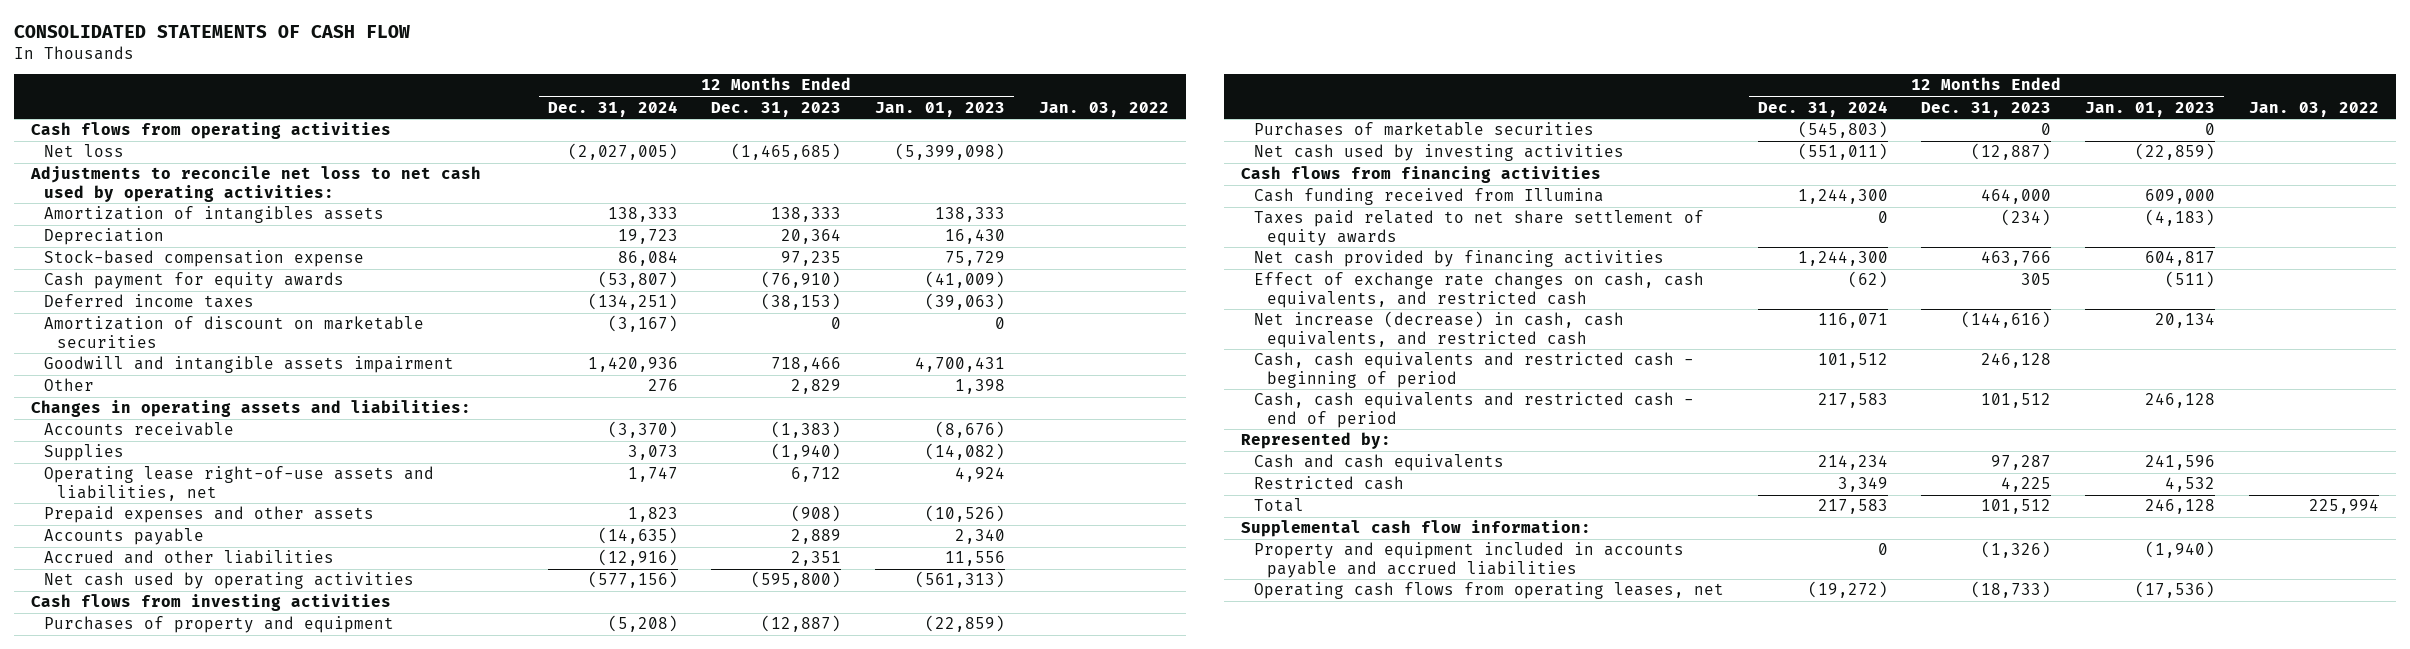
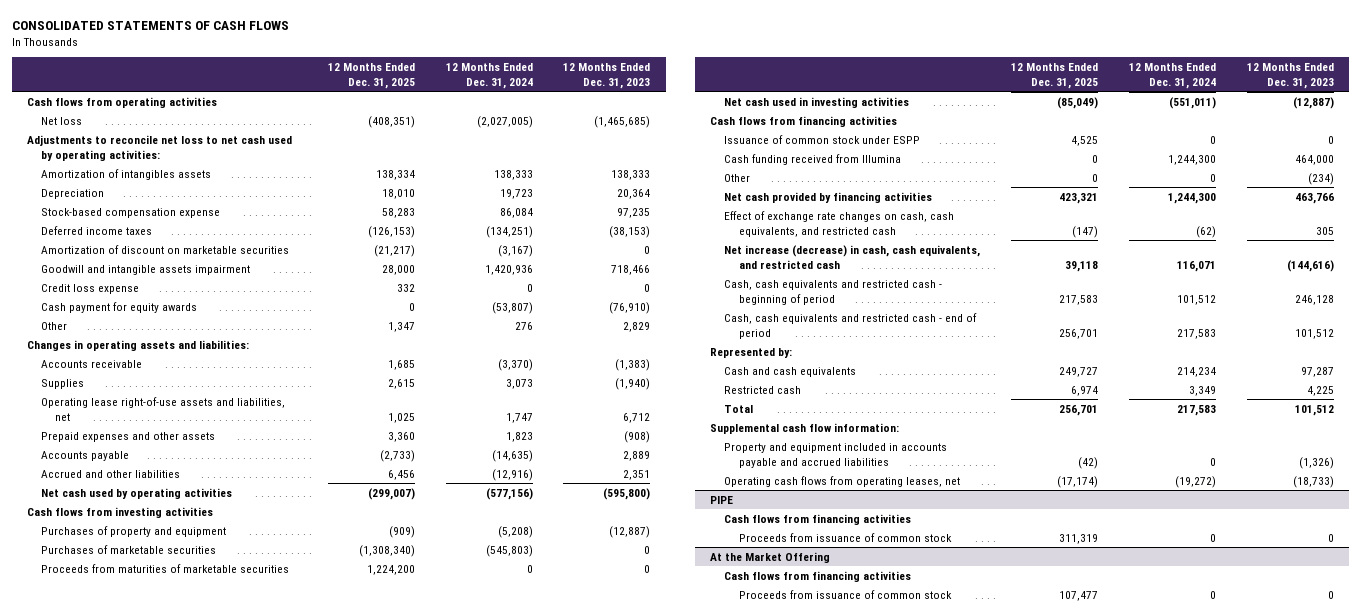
- CONSOLIDATED STATEMENTS OF CASH FLOW
+ CONSOLIDATED STATEMENTS OF CASH FLOWS
- | 12 Months Ended Dec. 31, 2024 | 12 Months Ended Dec. 31, 2023 | 12 Months Ended Jan. 01, 2023 | Jan. 03, 2022
+ | 12 Months Ended Dec. 31, 2025 | 12 Months Ended Dec. 31, 2024 | 12 Months Ended Dec. 31, 2023
+ Credit loss expense | 332 | 0 | 0
moved down: Cash payment for equity awards | 0 | (53,807) | (76,910)
- Net cash used by investing activities | (551,011) | (12,887) | (22,859) |
+ Proceeds from maturities of marketable securities | 1,224,200 | 0 | 0
+ Net cash used in investing activities | (85,049) | (551,011) | (12,887)
+ Issuance of common stock under ESPP | 4,525 | 0 | 0
- Taxes paid related to net share settlement of equity awards | 0 | (234) | (4,183) |
+ Other | 0 | 0 | (234)
+ PIPE
+ Cash flows from financing activities
+ Proceeds from issuance of common stock | 311,319 | 0 | 0
+ At the Market Offering
+ Cash flows from financing activities
+ Proceeds from issuance of common stock | 107,477 | 0 | 0

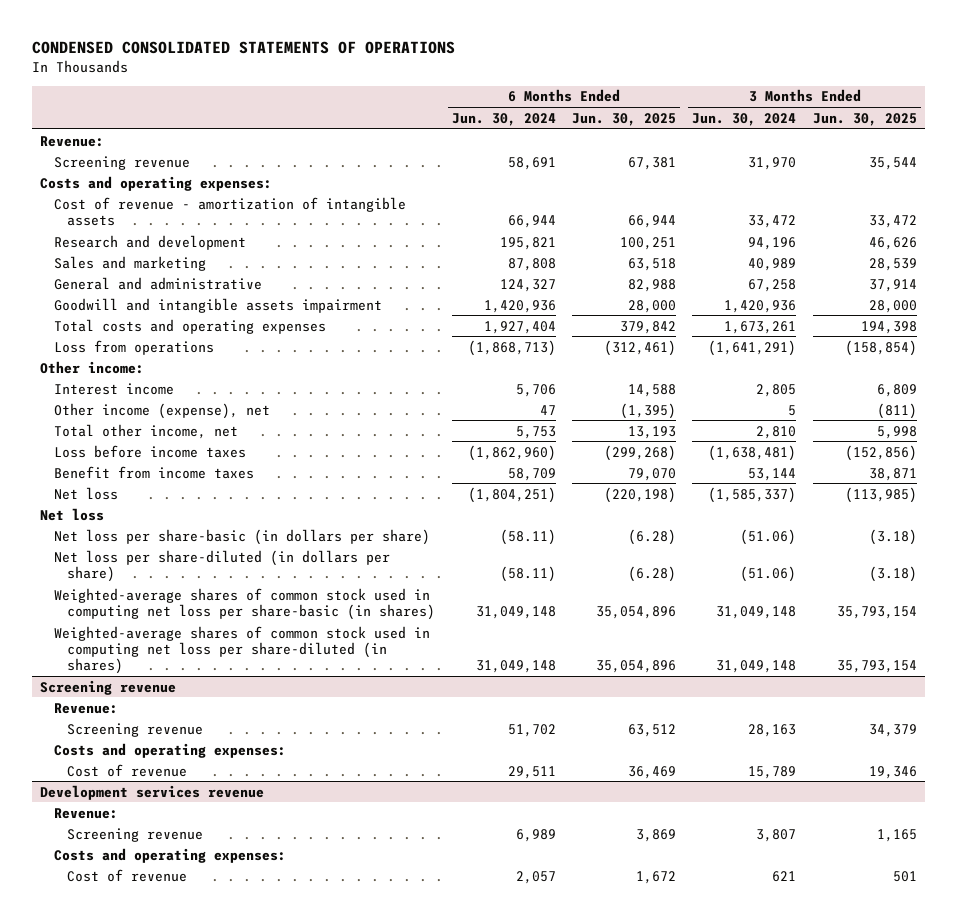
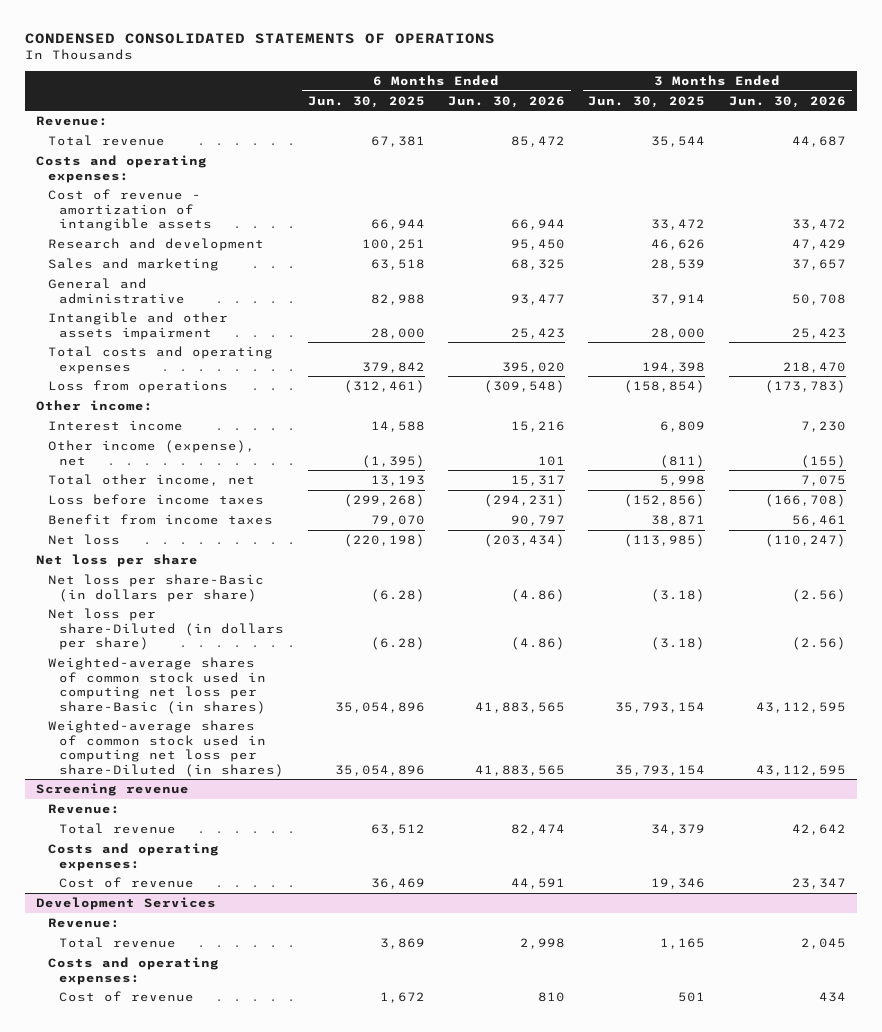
- | 6 Months Ended Jun. 30, 2024 | 6 Months Ended Jun. 30, 2025 | 3 Months Ended Jun. 30, 2024 | 3 Months Ended Jun. 30, 2025
+ | 6 Months Ended Jun. 30, 2025 | 6 Months Ended Jun. 30, 2026 | 3 Months Ended Jun. 30, 2025 | 3 Months Ended Jun. 30, 2026
- Screening revenue | 58,691 | 67,381 | 31,970 | 35,544
+ Total revenue | 67,381 | 85,472 | 35,544 | 44,687
- Goodwill and intangible assets impairment | 1,420,936 | 28,000 | 1,420,936 | 28,000
+ Intangible and other assets impairment | 28,000 | 25,423 | 28,000 | 25,423
- Net loss
- Net loss per share-basic (in dollars per share) | (58.11) | (6.28) | (51.06) | (3.18)
- Net loss per share-diluted (in dollars per share) | (58.11) | (6.28) | (51.06) | (3.18)
- Weighted-average shares of common stock used in computing net loss per share-basic (in shares) | 31,049,148 | 35,054,896 | 31,049,148 | 35,793,154
- Weighted-average shares of common stock used in computing net loss per share-diluted (in shares) | 31,049,148 | 35,054,896 | 31,049,148 | 35,793,154
+ Net loss per share
+ Net loss per share-Basic (in dollars per share) | (6.28) | (4.86) | (3.18) | (2.56)
+ Net loss per share-Diluted (in dollars per share) | (6.28) | (4.86) | (3.18) | (2.56)
+ Weighted-average shares of common stock used in computing net loss per share-Basic (in shares) | 35,054,896 | 41,883,565 | 35,793,154 | 43,112,595
+ Weighted-average shares of common stock used in computing net loss per share-Diluted (in shares) | 35,054,896 | 41,883,565 | 35,793,154 | 43,112,595
@ Screening revenue
- Screening revenue | 51,702 | 63,512 | 28,163 | 34,379
+ Total revenue | 63,512 | 82,474 | 34,379 | 42,642
- Development services revenue
+ Development Services
- Screening revenue | 6,989 | 3,869 | 3,807 | 1,165
+ Total revenue | 3,869 | 2,998 | 1,165 | 2,045

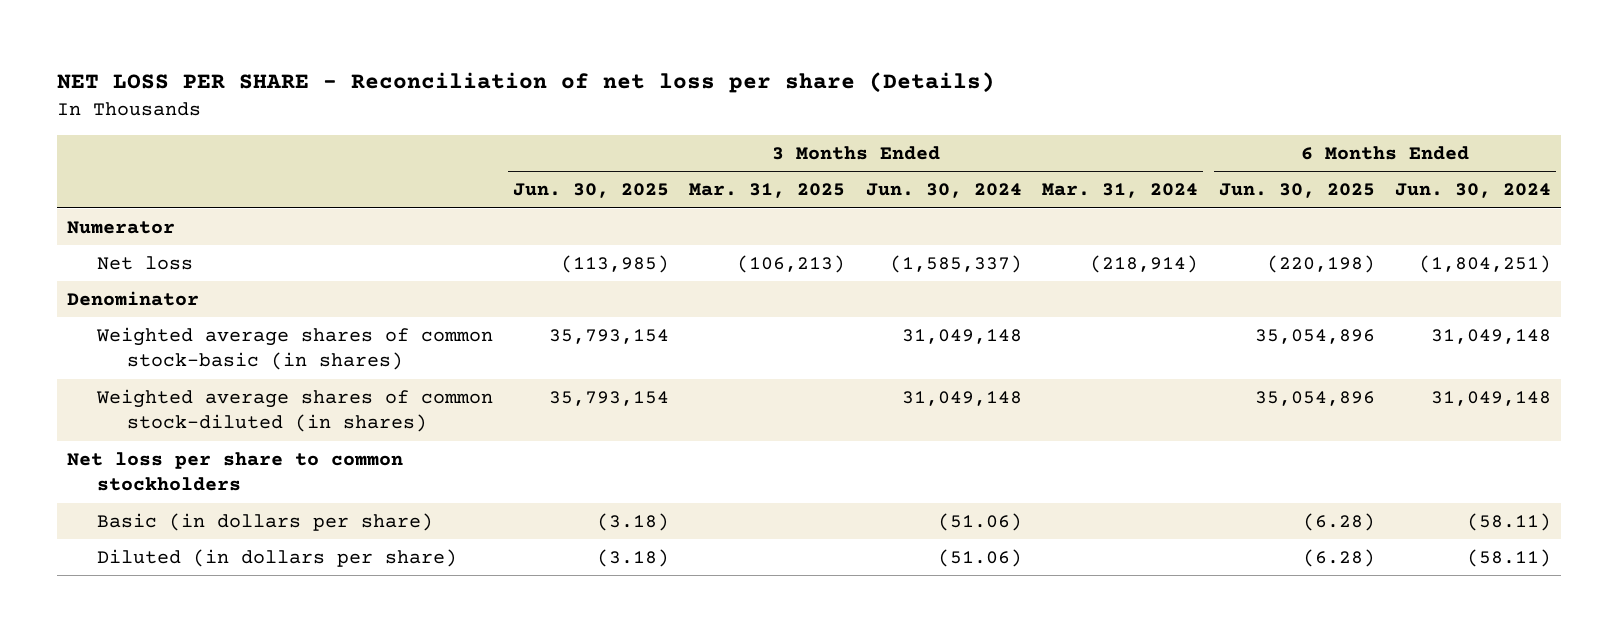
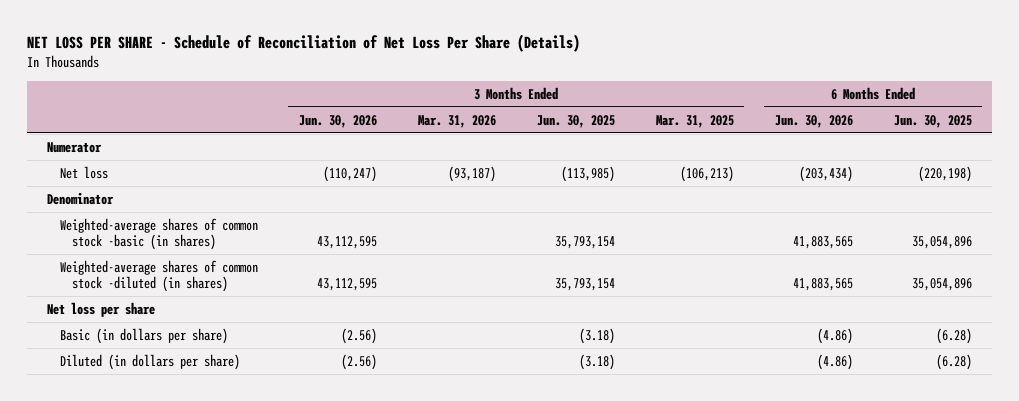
- NET LOSS PER SHARE - Reconciliation of net loss per share (Details)
+ NET LOSS PER SHARE - Schedule of Reconciliation of Net Loss Per Share (Details)
- | 3 Months Ended Jun. 30, 2025 | 3 Months Ended Mar. 31, 2025 | 3 Months Ended Jun. 30, 2024 | 3 Months Ended Mar. 31, 2024 | 6 Months Ended Jun. 30, 2025 | 6 Months Ended Jun. 30, 2024
+ | 3 Months Ended Jun. 30, 2026 | 3 Months Ended Mar. 31, 2026 | 3 Months Ended Jun. 30, 2025 | 3 Months Ended Mar. 31, 2025 | 6 Months Ended Jun. 30, 2026 | 6 Months Ended Jun. 30, 2025
- Weighted average shares of common stock-basic (in shares) | 35,793,154 | | 31,049,148 | | 35,054,896 | 31,049,148
- Weighted average shares of common stock-diluted (in shares) | 35,793,154 | | 31,049,148 | | 35,054,896 | 31,049,148
- Net loss per share to common stockholders
+ Weighted-average shares of common stock -basic (in shares) | 43,112,595 | | 35,793,154 | | 41,883,565 | 35,054,896
+ Weighted-average shares of common stock -diluted (in shares) | 43,112,595 | | 35,793,154 | | 41,883,565 | 35,054,896
+ Net loss per share

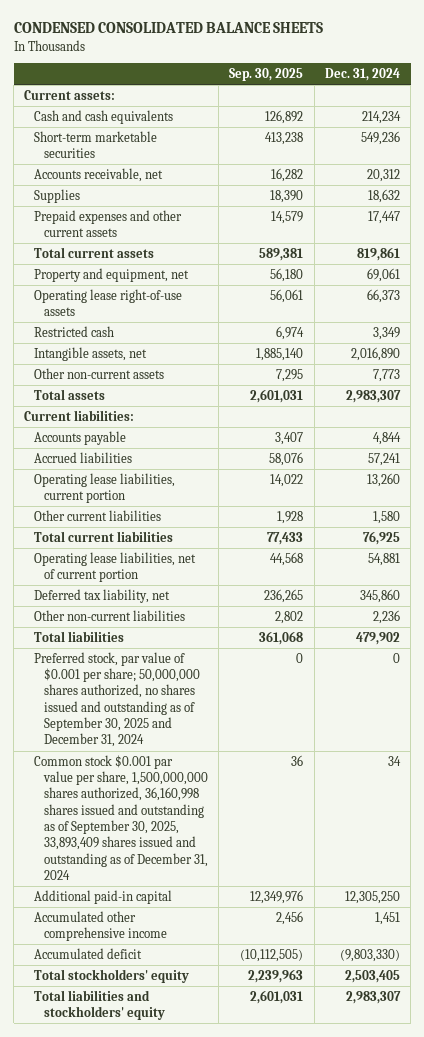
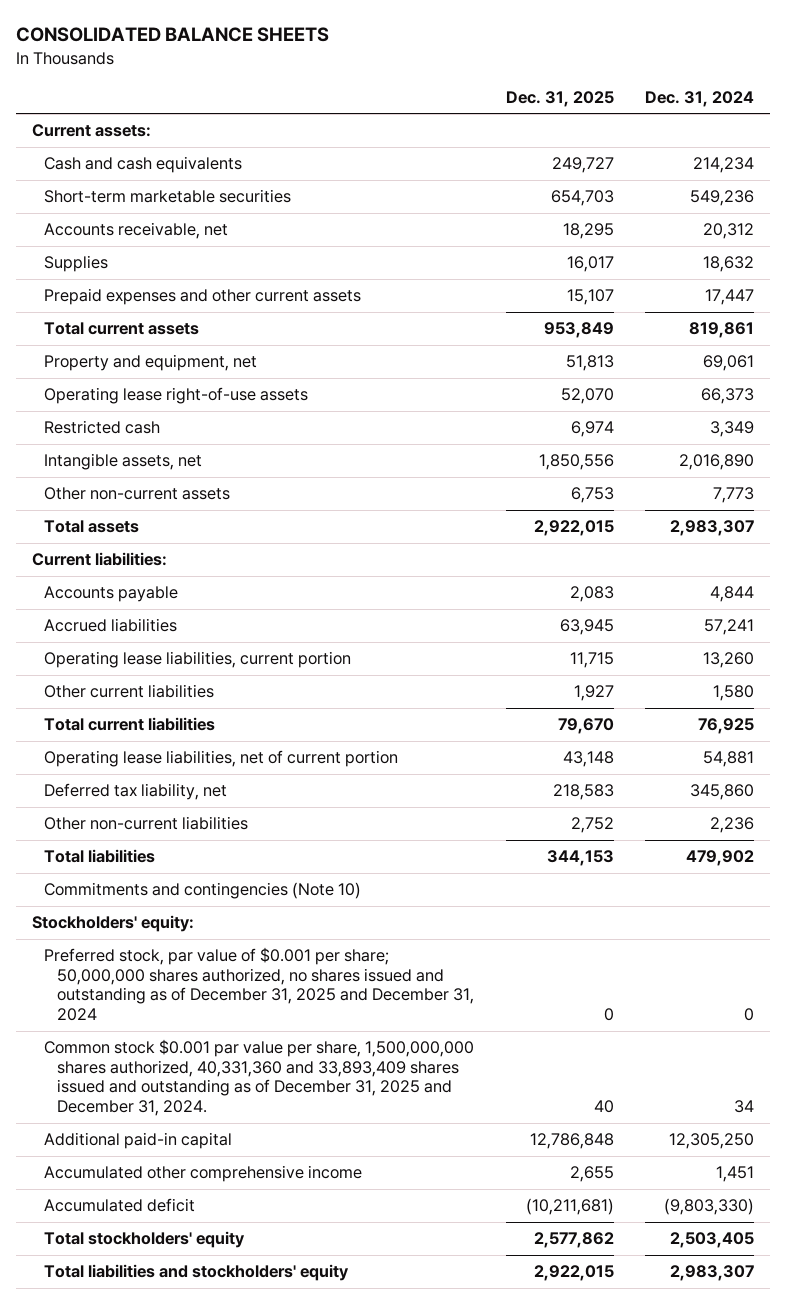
- CONDENSED CONSOLIDATED BALANCE SHEETS
+ CONSOLIDATED BALANCE SHEETS
- | Sep. 30, 2025 | Dec. 31, 2024
+ | Dec. 31, 2025 | Dec. 31, 2024
- Preferred stock, par value of $0.001 per share; 50,000,000 shares authorized, no shares issued and outstanding as of September 30, 2025 and December 31, 2024 | 0 | 0
- Common stock $0.001 par value per share, 1,500,000,000 shares authorized, 36,160,998 shares issued and outstanding as of September 30, 2025, 33,893,409 shares issued and outstanding as of December 31, 2024 | 36 | 34
+ Commitments and contingencies (Note 10)
+ Stockholders' equity:
+ Preferred stock, par value of $0.001 per share; 50,000,000 shares authorized, no shares issued and outstanding as of December 31, 2025 and December 31, 2024 | 0 | 0
+ Common stock $0.001 par value per share, 1,500,000,000 shares authorized, 40,331,360 and 33,893,409 shares issued and outstanding as of December 31, 2025 and December 31, 2024. | 40 | 34

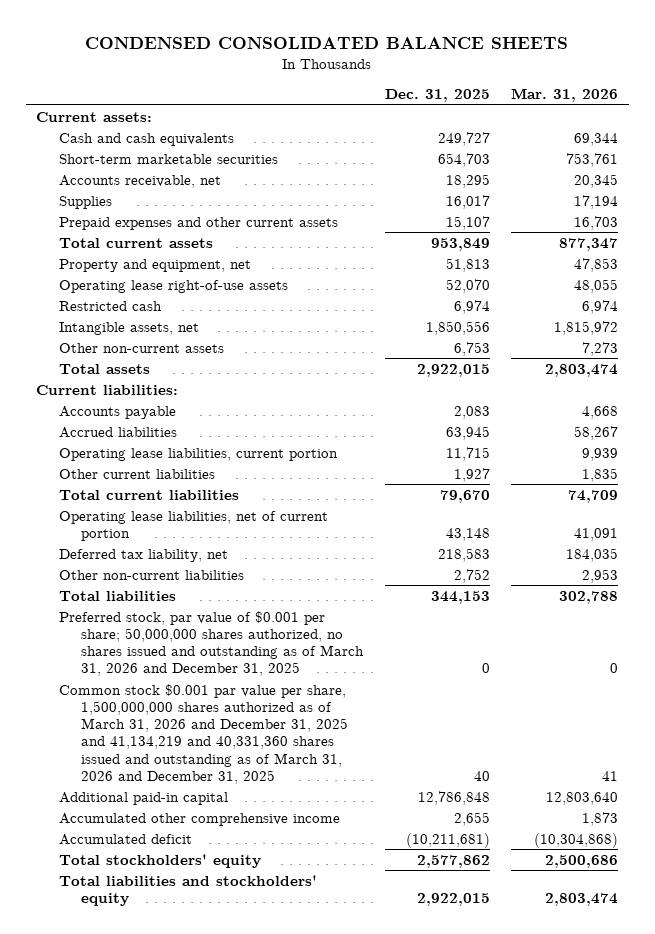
- CONSOLIDATED BALANCE SHEETS
+ CONDENSED CONSOLIDATED BALANCE SHEETS
- | Dec. 31, 2025 | Dec. 31, 2024
+ | Dec. 31, 2025 | Mar. 31, 2026
- Commitments and contingencies (Note 10)
- Stockholders' equity:
- Preferred stock, par value of $0.001 per share; 50,000,000 shares authorized, no shares issued and outstanding as of December 31, 2025 and December 31, 2024 | 0 | 0
- Common stock $0.001 par value per share, 1,500,000,000 shares authorized, 40,331,360 and 33,893,409 shares issued and outstanding as of December 31, 2025 and December 31, 2024. | 40 | 34
+ Preferred stock, par value of $0.001 per share; 50,000,000 shares authorized, no shares issued and outstanding as of March 31, 2026 and December 31, 2025 | 0 | 0
+ Common stock $0.001 par value per share, 1,500,000,000 shares authorized as of March 31, 2026 and December 31, 2025 and 41,134,219 and 40,331,360 shares issued and outstanding as of March 31, 2026 and December 31, 2025 | 40 | 41

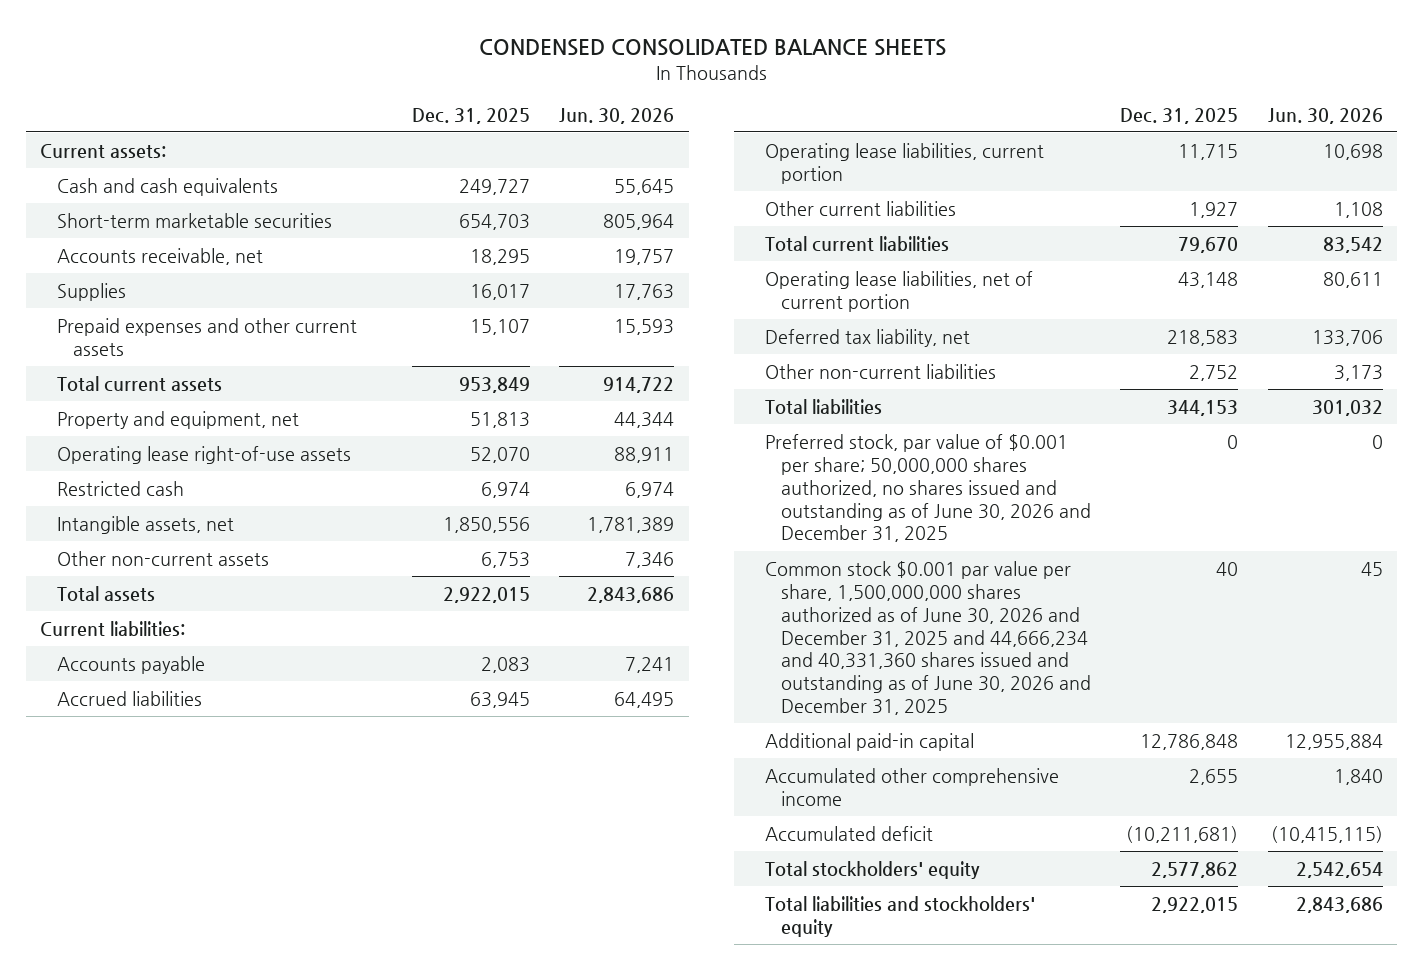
- | Dec. 31, 2025 | Mar. 31, 2026
+ | Dec. 31, 2025 | Jun. 30, 2026
- Preferred stock, par value of $0.001 per share; 50,000,000 shares authorized, no shares issued and outstanding as of March 31, 2026 and December 31, 2025 | 0 | 0
- Common stock $0.001 par value per share, 1,500,000,000 shares authorized as of March 31, 2026 and December 31, 2025 and 41,134,219 and 40,331,360 shares issued and outstanding as of March 31, 2026 and December 31, 2025 | 40 | 41
+ Preferred stock, par value of $0.001 per share; 50,000,000 shares authorized, no shares issued and outstanding as of June 30, 2026 and December 31, 2025 | 0 | 0
+ Common stock $0.001 par value per share, 1,500,000,000 shares authorized as of June 30, 2026 and December 31, 2025 and 44,666,234 and 40,331,360 shares issued and outstanding as of June 30, 2026 and December 31, 2025 | 40 | 45

